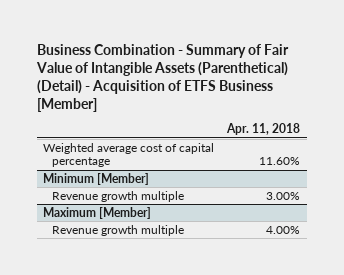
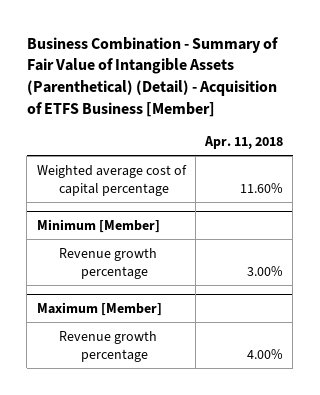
@ Minimum [Member]
- Revenue growth multiple | 3.00%
+ Revenue growth percentage | 3.00%
@ Maximum [Member]
- Revenue growth multiple | 4.00%
+ Revenue growth percentage | 4.00%

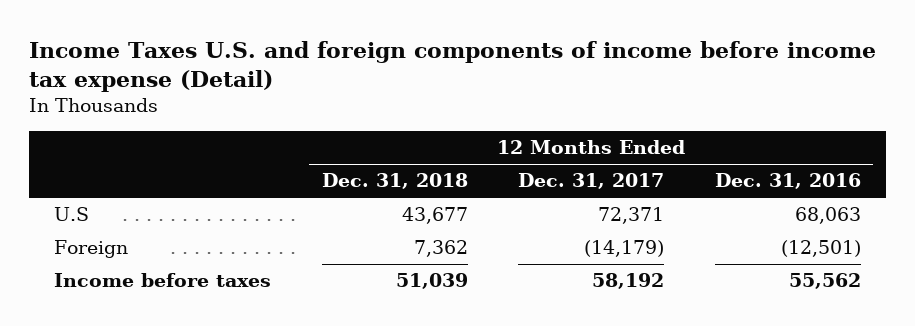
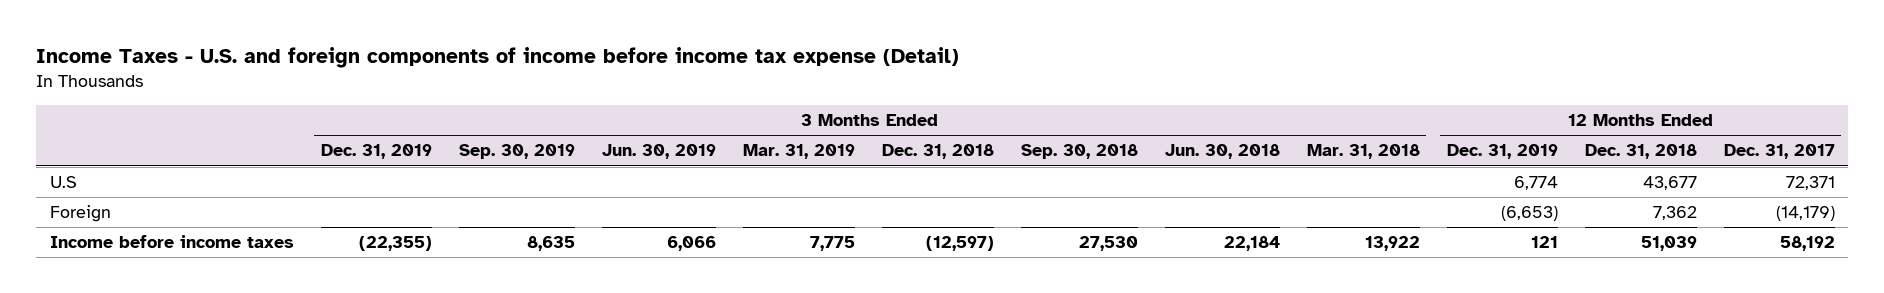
- Income Taxes U.S. and foreign components of income before income tax expense (Detail)
+ Income Taxes - U.S. and foreign components of income before income tax expense (Detail)
- | 12 Months Ended Dec. 31, 2018 | 12 Months Ended Dec. 31, 2017 | 12 Months Ended Dec. 31, 2016
+ | 3 Months Ended Dec. 31, 2019 | 3 Months Ended Sep. 30, 2019 | 3 Months Ended Jun. 30, 2019 | 3 Months Ended Mar. 31, 2019 | 3 Months Ended Dec. 31, 2018 | 3 Months Ended Sep. 30, 2018 | 3 Months Ended Jun. 30, 2018 | 3 Months Ended Mar. 31, 2018 | 12 Months Ended Dec. 31, 2019 | 12 Months Ended Dec. 31, 2018 | 12 Months Ended Dec. 31, 2017
- Income before taxes | 51,039 | 58,192 | 55,562
+ Income before income taxes | (22,355) | 8,635 | 6,066 | 7,775 | (12,597) | 27,530 | 22,184 | 13,922 | 121 | 51,039 | 58,192

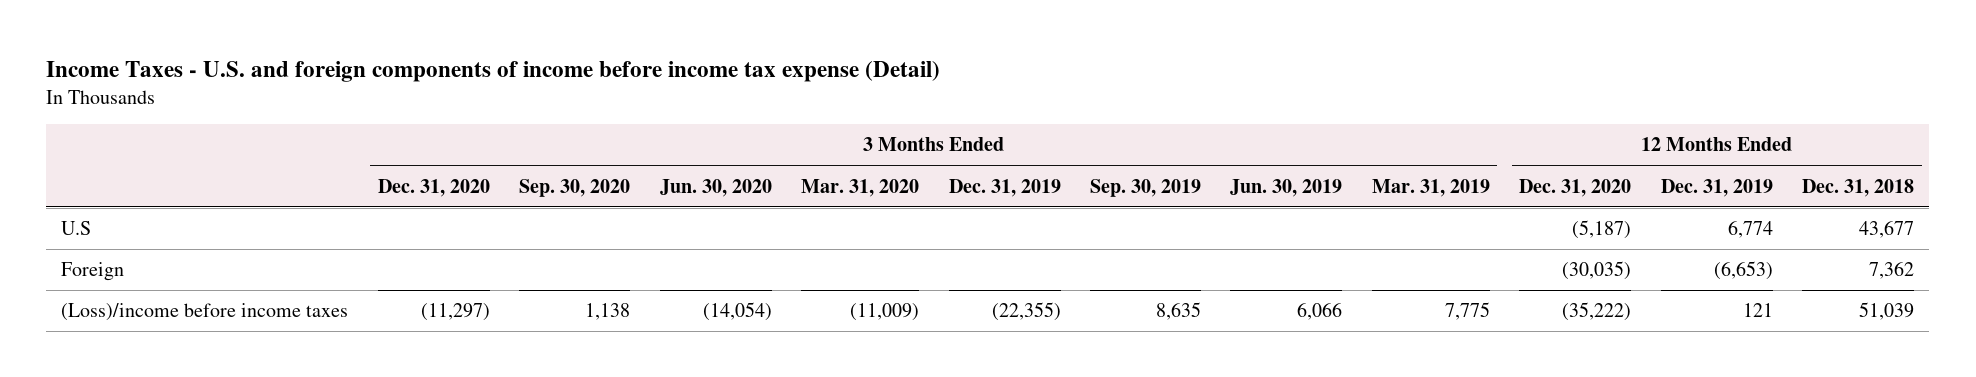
- | 3 Months Ended Dec. 31, 2019 | 3 Months Ended Sep. 30, 2019 | 3 Months Ended Jun. 30, 2019 | 3 Months Ended Mar. 31, 2019 | 3 Months Ended Dec. 31, 2018 | 3 Months Ended Sep. 30, 2018 | 3 Months Ended Jun. 30, 2018 | 3 Months Ended Mar. 31, 2018 | 12 Months Ended Dec. 31, 2019 | 12 Months Ended Dec. 31, 2018 | 12 Months Ended Dec. 31, 2017
+ | 3 Months Ended Dec. 31, 2020 | 3 Months Ended Sep. 30, 2020 | 3 Months Ended Jun. 30, 2020 | 3 Months Ended Mar. 31, 2020 | 3 Months Ended Dec. 31, 2019 | 3 Months Ended Sep. 30, 2019 | 3 Months Ended Jun. 30, 2019 | 3 Months Ended Mar. 31, 2019 | 12 Months Ended Dec. 31, 2020 | 12 Months Ended Dec. 31, 2019 | 12 Months Ended Dec. 31, 2018
- Income before income taxes | (22,355) | 8,635 | 6,066 | 7,775 | (12,597) | 27,530 | 22,184 | 13,922 | 121 | 51,039 | 58,192
+ (Loss)/income before income taxes | (11,297) | 1,138 | (14,054) | (11,009) | (22,355) | 8,635 | 6,066 | 7,775 | (35,222) | 121 | 51,039

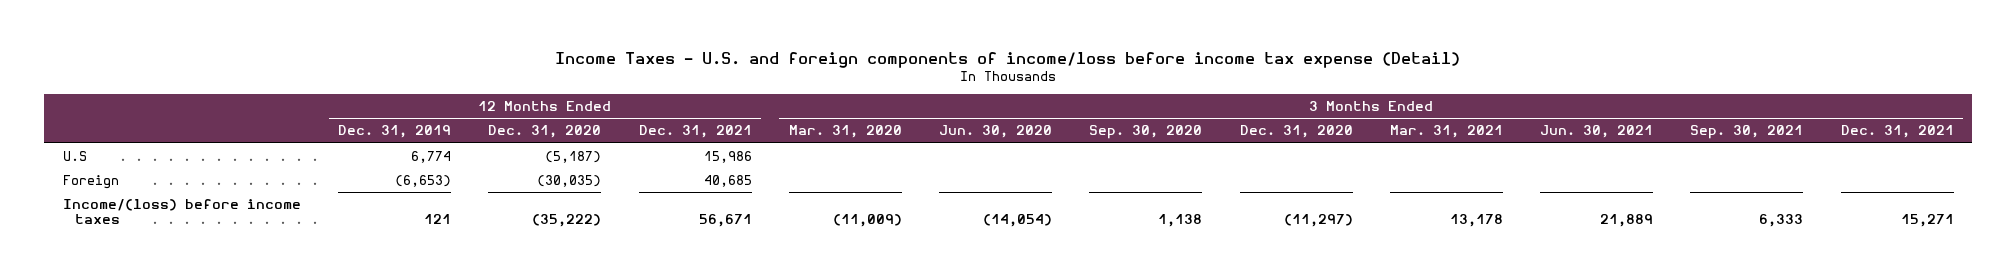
- Income Taxes - U.S. and foreign components of income before income tax expense (Detail)
+ Income Taxes - U.S. and foreign components of income/loss before income tax expense (Detail)
- | 3 Months Ended Dec. 31, 2020 | 3 Months Ended Sep. 30, 2020 | 3 Months Ended Jun. 30, 2020 | 3 Months Ended Mar. 31, 2020 | 3 Months Ended Dec. 31, 2019 | 3 Months Ended Sep. 30, 2019 | 3 Months Ended Jun. 30, 2019 | 3 Months Ended Mar. 31, 2019 | 12 Months Ended Dec. 31, 2020 | 12 Months Ended Dec. 31, 2019 | 12 Months Ended Dec. 31, 2018
+ | 12 Months Ended Dec. 31, 2019 | 12 Months Ended Dec. 31, 2020 | 12 Months Ended Dec. 31, 2021 | 3 Months Ended Mar. 31, 2020 | 3 Months Ended Jun. 30, 2020 | 3 Months Ended Sep. 30, 2020 | 3 Months Ended Dec. 31, 2020 | 3 Months Ended Mar. 31, 2021 | 3 Months Ended Jun. 30, 2021 | 3 Months Ended Sep. 30, 2021 | 3 Months Ended Dec. 31, 2021
- (Loss)/income before income taxes | (11,297) | 1,138 | (14,054) | (11,009) | (22,355) | 8,635 | 6,066 | 7,775 | (35,222) | 121 | 51,039
+ Income/(loss) before income taxes | 121 | (35,222) | 56,671 | (11,009) | (14,054) | 1,138 | (11,297) | 13,178 | 21,889 | 6,333 | 15,271

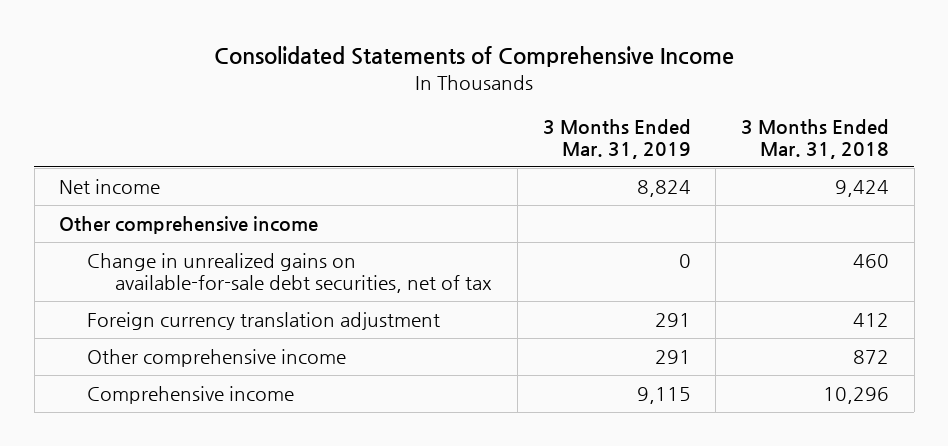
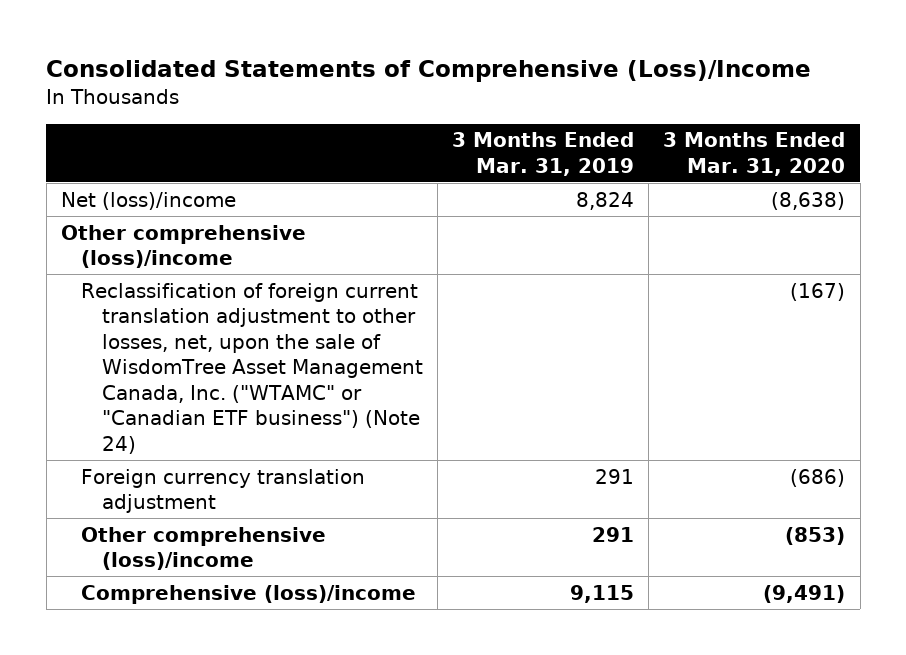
- Consolidated Statements of Comprehensive Income
+ Consolidated Statements of Comprehensive (Loss)/Income
- | 3 Months Ended Mar. 31, 2019 | 3 Months Ended Mar. 31, 2018
+ | 3 Months Ended Mar. 31, 2019 | 3 Months Ended Mar. 31, 2020
- Net income | 8,824 | 9,424
- Other comprehensive income
- Change in unrealized gains on available-for-sale debt securities, net of tax | 0 | 460
+ Net (loss)/income | 8,824 | (8,638)
+ Other comprehensive (loss)/income
+ Reclassification of foreign current translation adjustment to other losses, net, upon the sale of WisdomTree Asset Management Canada, Inc. ("WTAMC" or "Canadian ETF business") (Note 24) | | (167)
- Other comprehensive income | 291 | 872
- Comprehensive income | 9,115 | 10,296
+ Other comprehensive (loss)/income | 291 | (853)
+ Comprehensive (loss)/income | 9,115 | (9,491)

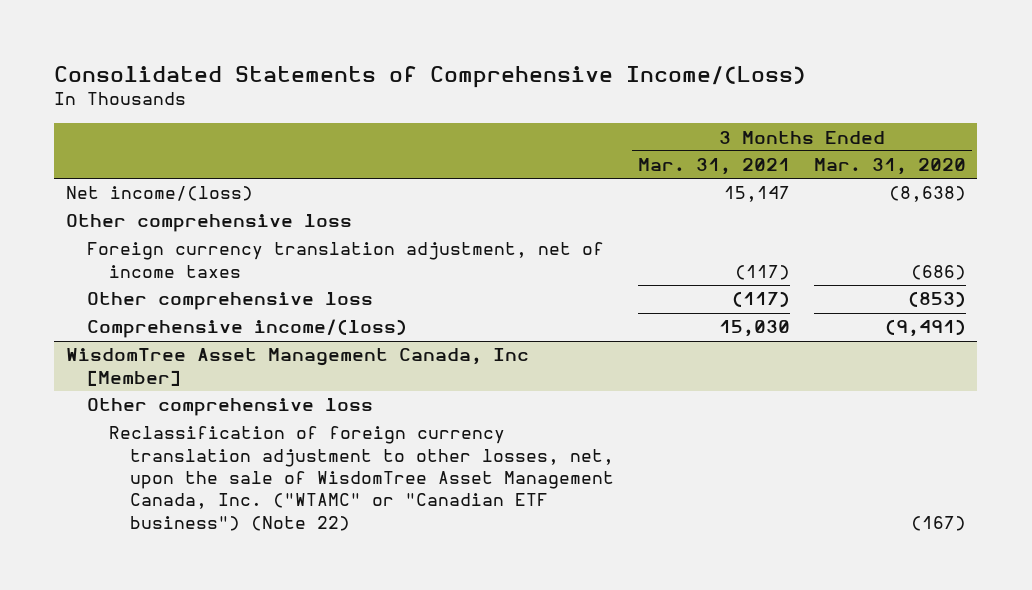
- Consolidated Statements of Comprehensive (Loss)/Income
+ Consolidated Statements of Comprehensive Income/(Loss)
- | 3 Months Ended Mar. 31, 2019 | 3 Months Ended Mar. 31, 2020
+ | 3 Months Ended Mar. 31, 2021 | 3 Months Ended Mar. 31, 2020
- Net (loss)/income | 8,824 | (8,638)
- Other comprehensive (loss)/income
- Reclassification of foreign current translation adjustment to other losses, net, upon the sale of WisdomTree Asset Management Canada, Inc. ("WTAMC" or "Canadian ETF business") (Note 24) | | (167)
- Foreign currency translation adjustment | 291 | (686)
- Other comprehensive (loss)/income | 291 | (853)
- Comprehensive (loss)/income | 9,115 | (9,491)
+ Net income/(loss) | 15,147 | (8,638)
+ Other comprehensive loss
+ Foreign currency translation adjustment, net of income taxes | (117) | (686)
+ Other comprehensive loss | (117) | (853)
+ Comprehensive income/(loss) | 15,030 | (9,491)
+ WisdomTree Asset Management Canada, Inc [Member]
+ Other comprehensive loss
+ Reclassification of foreign currency translation adjustment to other losses, net, upon the sale of WisdomTree Asset Management Canada, Inc. ("WTAMC" or "Canadian ETF business") (Note 22) | | (167)

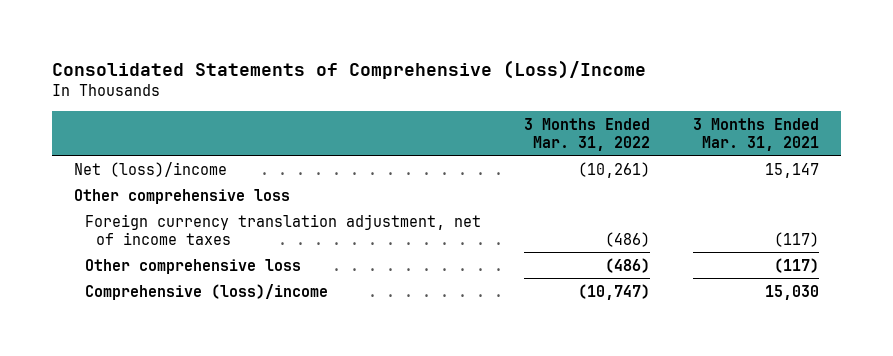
- Consolidated Statements of Comprehensive Income/(Loss)
+ Consolidated Statements of Comprehensive (Loss)/Income
- | 3 Months Ended Mar. 31, 2021 | 3 Months Ended Mar. 31, 2020
+ | 3 Months Ended Mar. 31, 2022 | 3 Months Ended Mar. 31, 2021
- Net income/(loss) | 15,147 | (8,638)
+ Net (loss)/income | (10,261) | 15,147
- Comprehensive income/(loss) | 15,030 | (9,491)
- WisdomTree Asset Management Canada, Inc [Member]
- Other comprehensive loss
- Reclassification of foreign currency translation adjustment to other losses, net, upon the sale of WisdomTree Asset Management Canada, Inc. ("WTAMC" or "Canadian ETF business") (Note 22) | | (167)
+ Comprehensive (loss)/income | (10,747) | 15,030

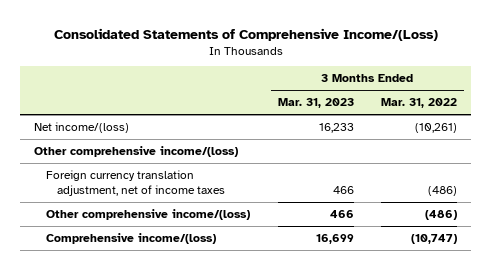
- Consolidated Statements of Comprehensive (Loss)/Income
+ Consolidated Statements of Comprehensive Income/(Loss)
- | 3 Months Ended Mar. 31, 2022 | 3 Months Ended Mar. 31, 2021
+ | 3 Months Ended Mar. 31, 2023 | 3 Months Ended Mar. 31, 2022
- Net (loss)/income | (10,261) | 15,147
- Other comprehensive loss
+ Net income/(loss) | 16,233 | (10,261)
+ Other comprehensive income/(loss)
- Other comprehensive loss | (486) | (117)
- Comprehensive (loss)/income | (10,747) | 15,030
+ Other comprehensive income/(loss) | 466 | (486)
+ Comprehensive income/(loss) | 16,699 | (10,747)

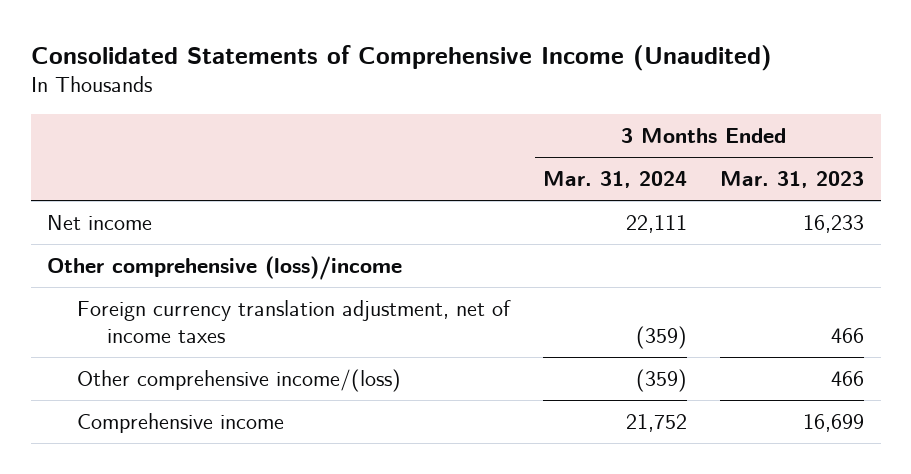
- Consolidated Statements of Comprehensive Income/(Loss)
+ Consolidated Statements of Comprehensive Income (Unaudited)
- | 3 Months Ended Mar. 31, 2023 | 3 Months Ended Mar. 31, 2022
+ | 3 Months Ended Mar. 31, 2024 | 3 Months Ended Mar. 31, 2023
- Net income/(loss) | 16,233 | (10,261)
- Other comprehensive income/(loss)
+ Net income | 22,111 | 16,233
+ Other comprehensive (loss)/income
- Comprehensive income/(loss) | 16,699 | (10,747)
+ Comprehensive income | 21,752 | 16,699

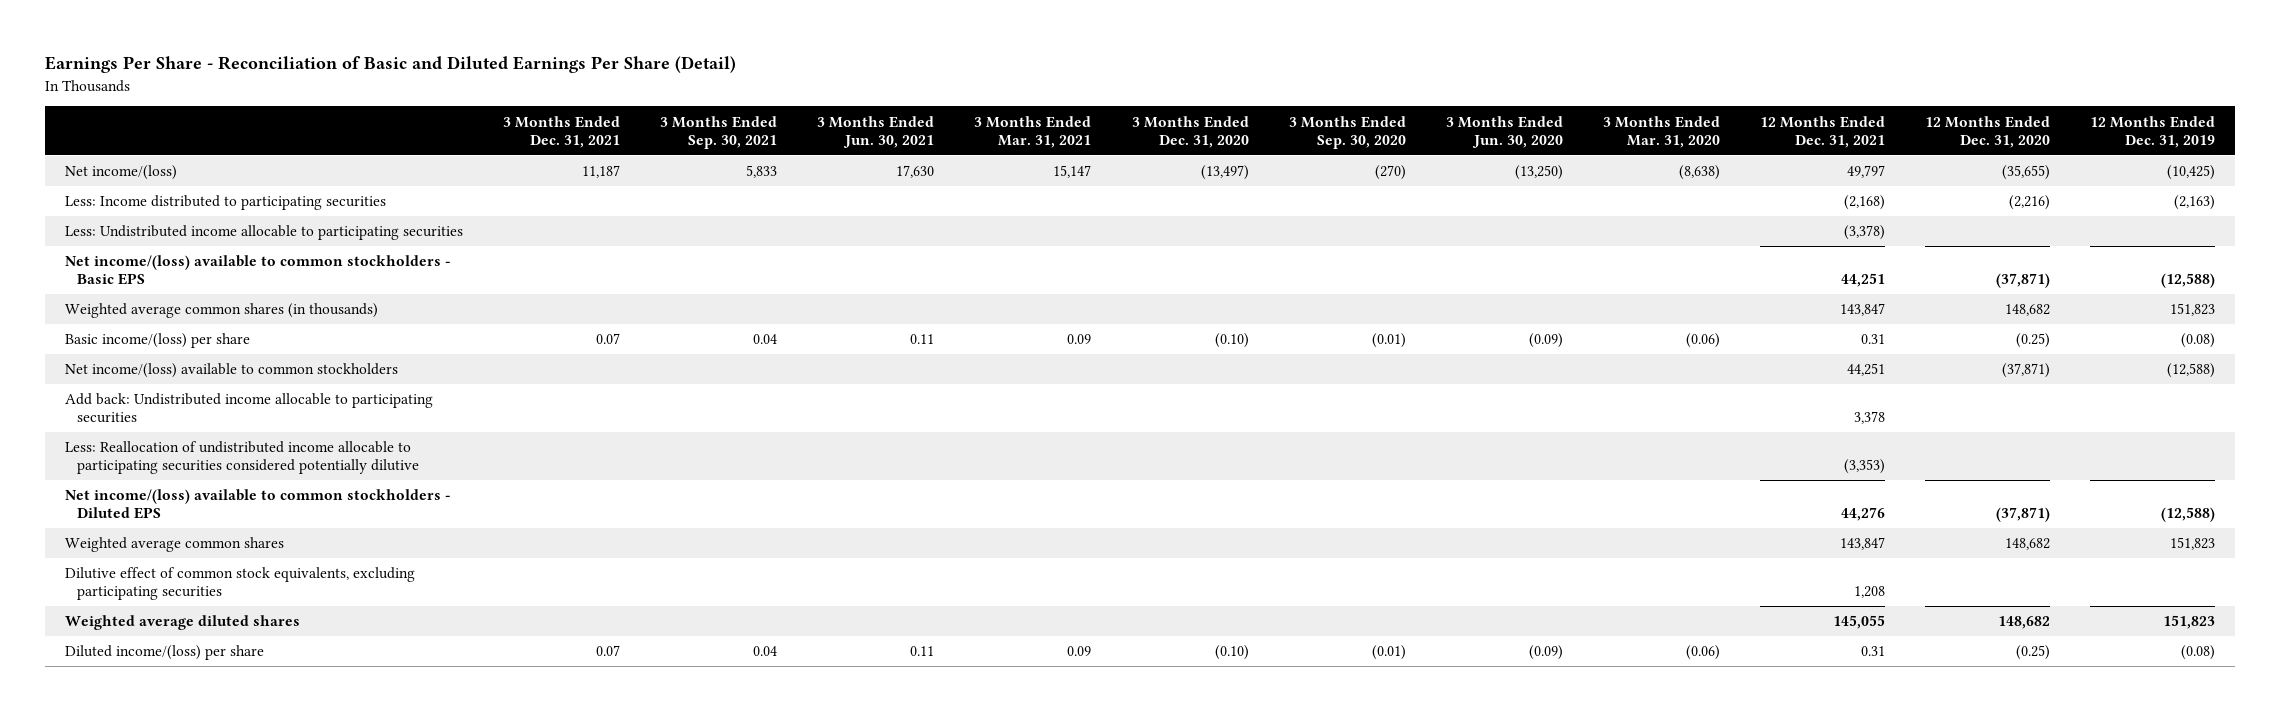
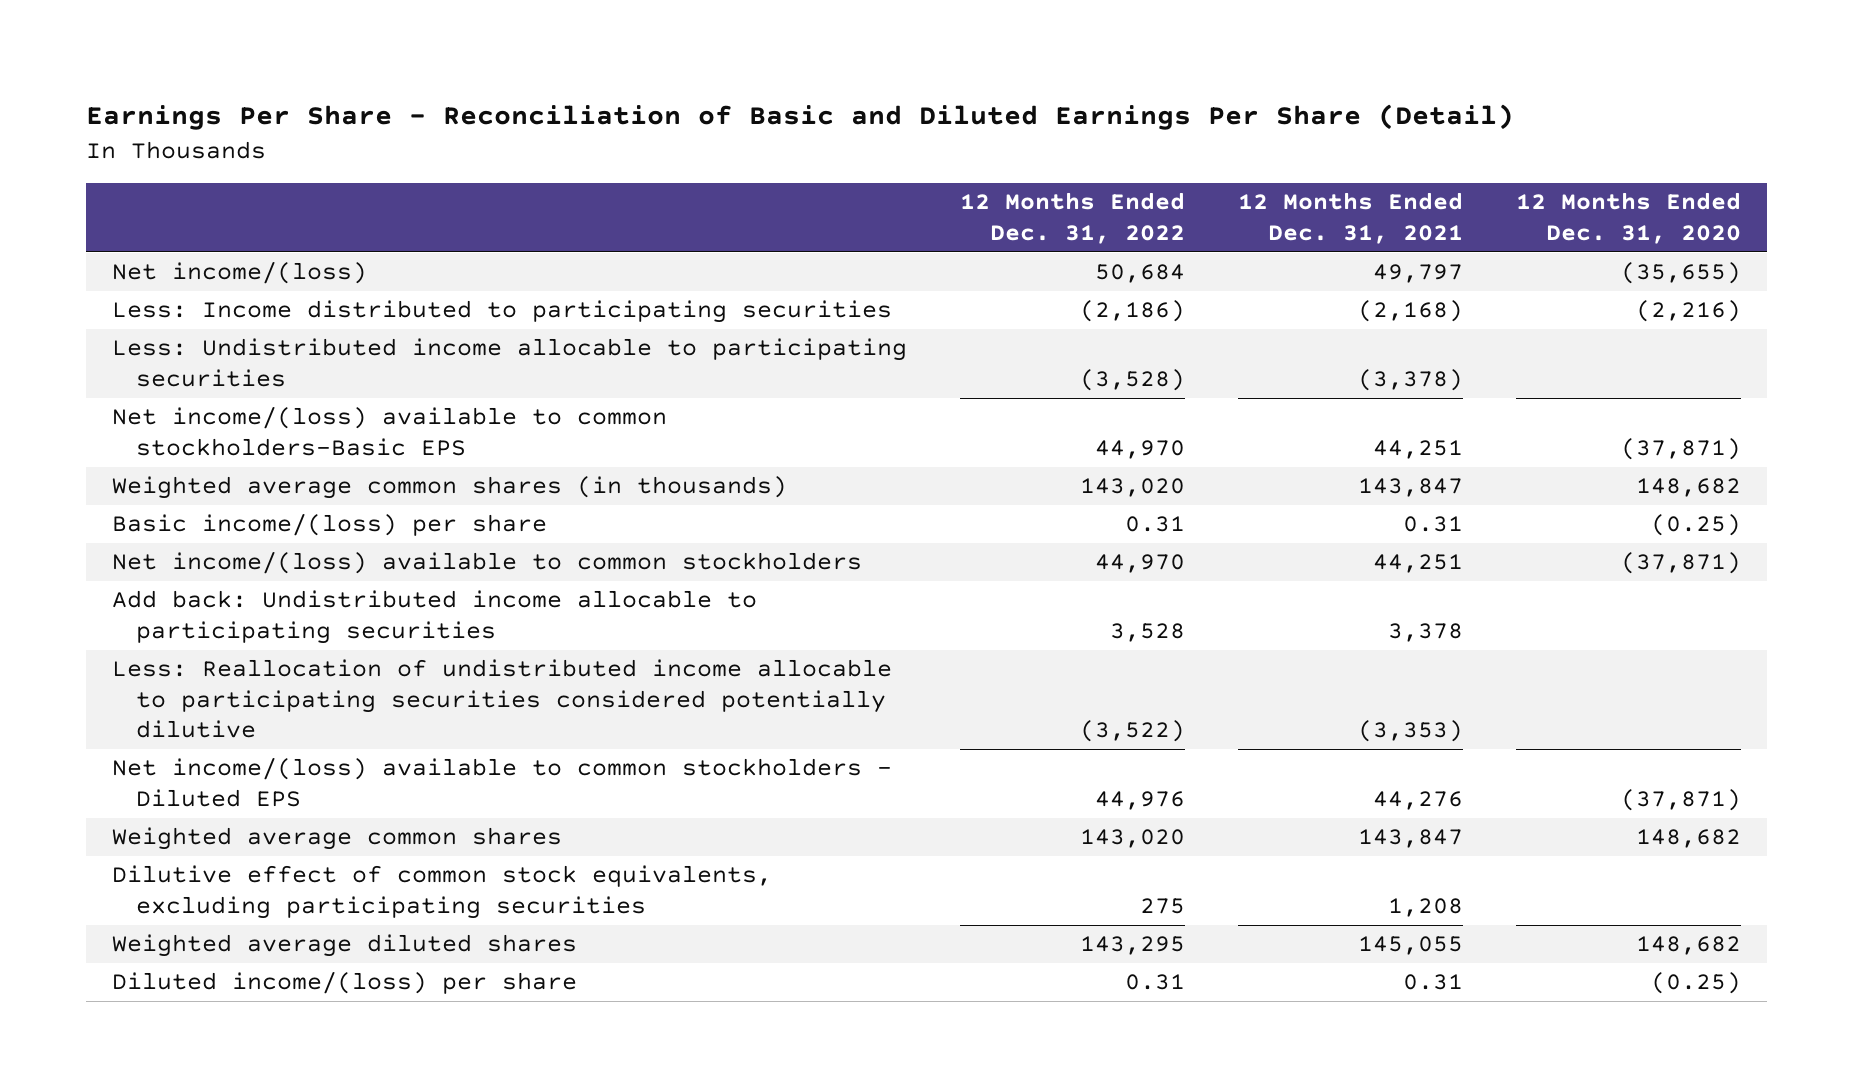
- | 3 Months Ended Dec. 31, 2021 | 3 Months Ended Sep. 30, 2021 | 3 Months Ended Jun. 30, 2021 | 3 Months Ended Mar. 31, 2021 | 3 Months Ended Dec. 31, 2020 | 3 Months Ended Sep. 30, 2020 | 3 Months Ended Jun. 30, 2020 | 3 Months Ended Mar. 31, 2020 | 12 Months Ended Dec. 31, 2021 | 12 Months Ended Dec. 31, 2020 | 12 Months Ended Dec. 31, 2019
+ | 12 Months Ended Dec. 31, 2022 | 12 Months Ended Dec. 31, 2021 | 12 Months Ended Dec. 31, 2020
- Net income/(loss) available to common stockholders - Basic EPS | | | | | | | | | 44,251 | (37,871) | (12,588)
+ Net income/(loss) available to common stockholders-Basic EPS | 44,970 | 44,251 | (37,871)

